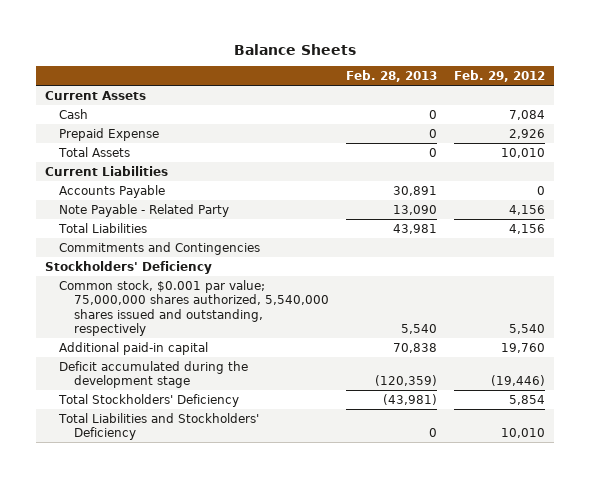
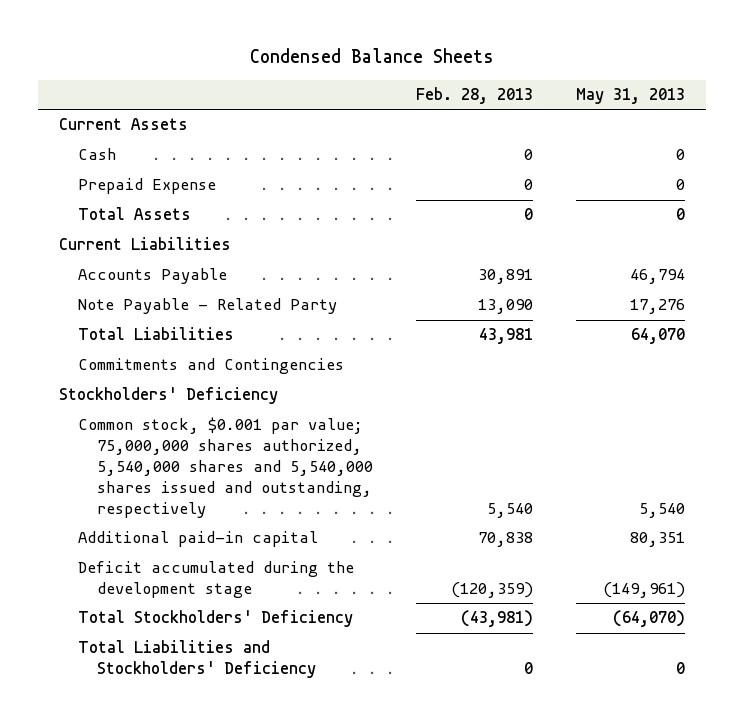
- Balance Sheets
+ Condensed Balance Sheets
- | Feb. 28, 2013 | Feb. 29, 2012
+ | Feb. 28, 2013 | May 31, 2013
- Common stock, $0.001 par value; 75,000,000 shares authorized, 5,540,000 shares issued and outstanding, respectively | 5,540 | 5,540
+ Common stock, $0.001 par value; 75,000,000 shares authorized, 5,540,000 shares and 5,540,000 shares issued and outstanding, respectively | 5,540 | 5,540

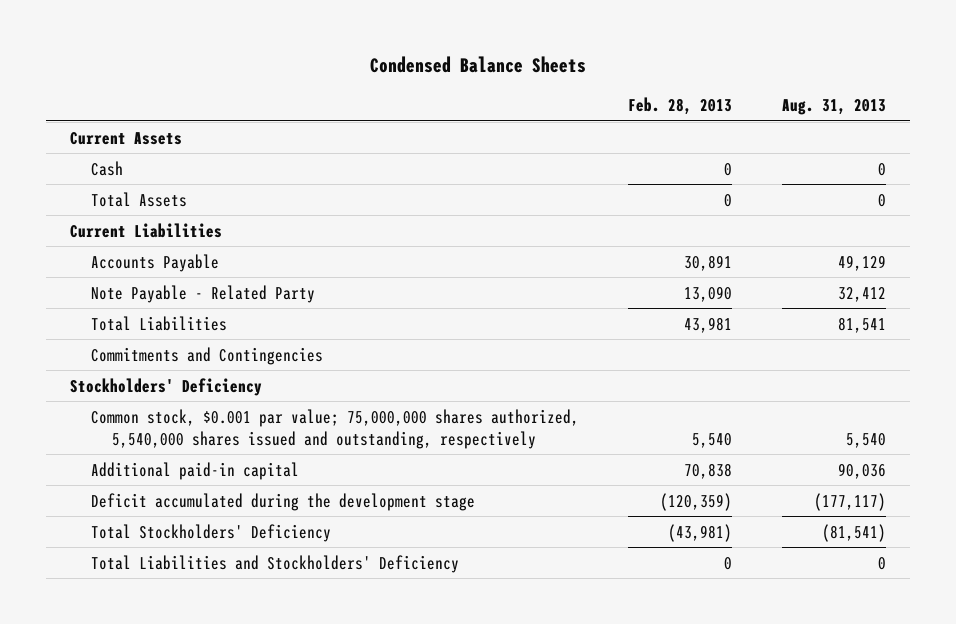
- | Feb. 28, 2013 | May 31, 2013
+ | Feb. 28, 2013 | Aug. 31, 2013
- Prepaid Expense | 0 | 0
- Common stock, $0.001 par value; 75,000,000 shares authorized, 5,540,000 shares and 5,540,000 shares issued and outstanding, respectively | 5,540 | 5,540
+ Common stock, $0.001 par value; 75,000,000 shares authorized, 5,540,000 shares issued and outstanding, respectively | 5,540 | 5,540

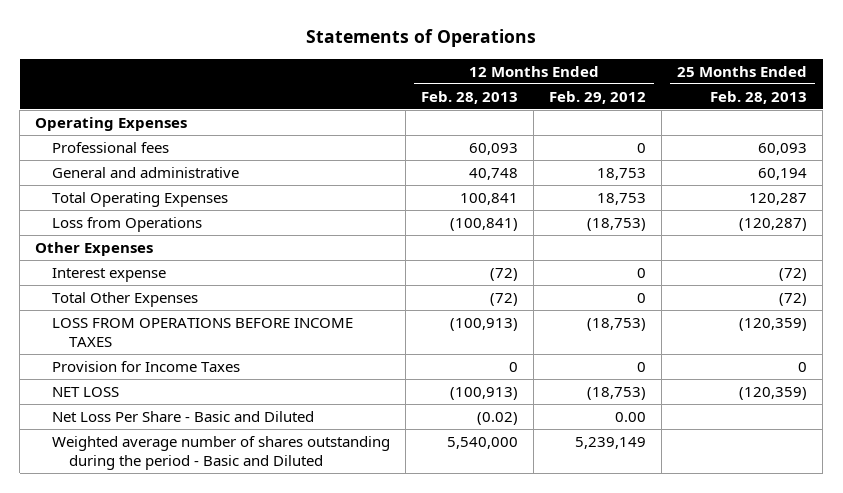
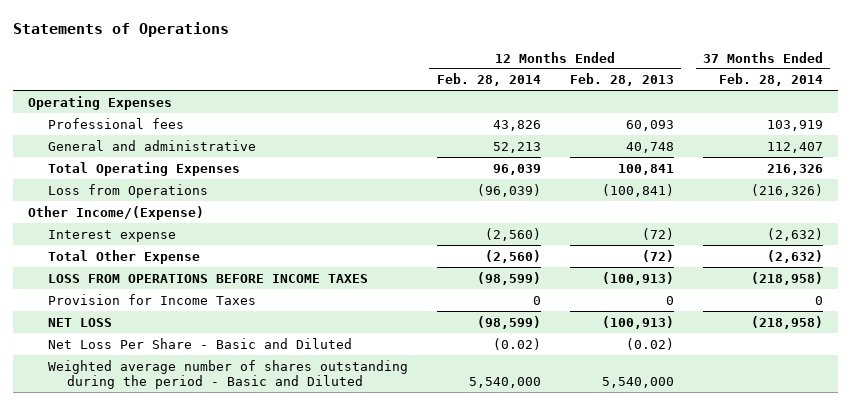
- | 12 Months Ended Feb. 28, 2013 | 12 Months Ended Feb. 29, 2012 | 25 Months Ended Feb. 28, 2013
+ | 12 Months Ended Feb. 28, 2014 | 12 Months Ended Feb. 28, 2013 | 37 Months Ended Feb. 28, 2014
- Other Expenses
+ Other Income/(Expense)
- Total Other Expenses | (72) | 0 | (72)
+ Total Other Expense | (2,560) | (72) | (2,632)

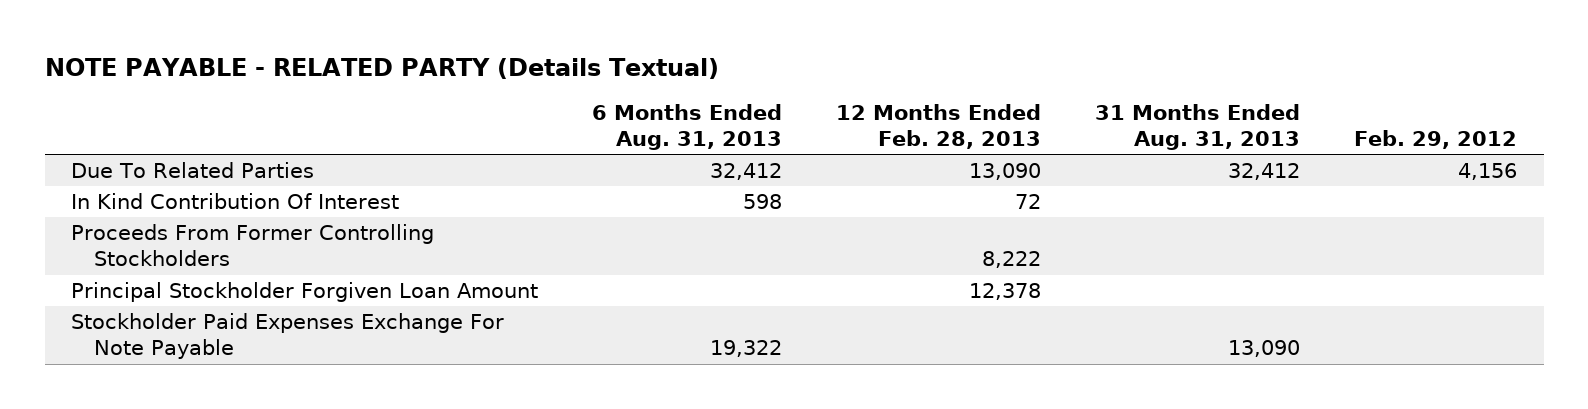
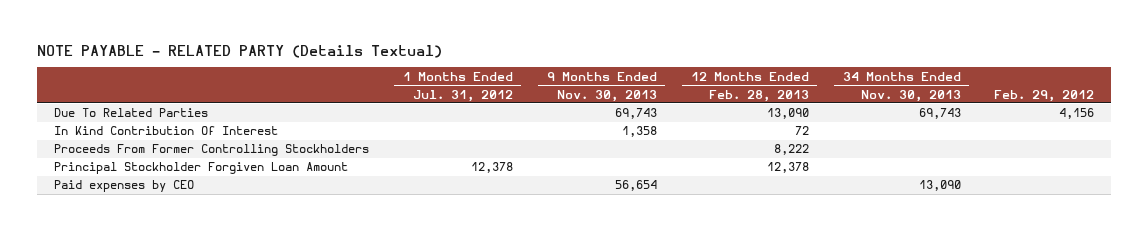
- | 6 Months Ended Aug. 31, 2013 | 12 Months Ended Feb. 28, 2013 | 31 Months Ended Aug. 31, 2013 | Feb. 29, 2012
+ | 1 Months Ended Jul. 31, 2012 | 9 Months Ended Nov. 30, 2013 | 12 Months Ended Feb. 28, 2013 | 34 Months Ended Nov. 30, 2013 | Feb. 29, 2012
- Stockholder Paid Expenses Exchange For Note Payable | 19,322 | | 13,090 |
+ Paid expenses by CEO | | 56,654 | | 13,090 |

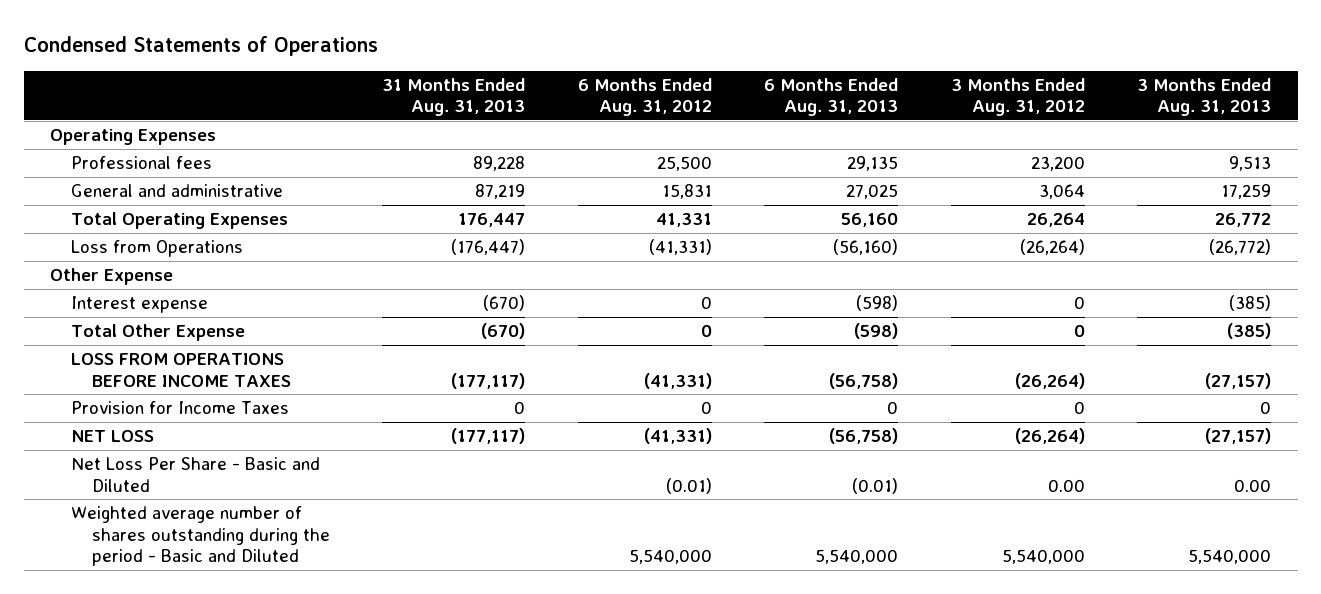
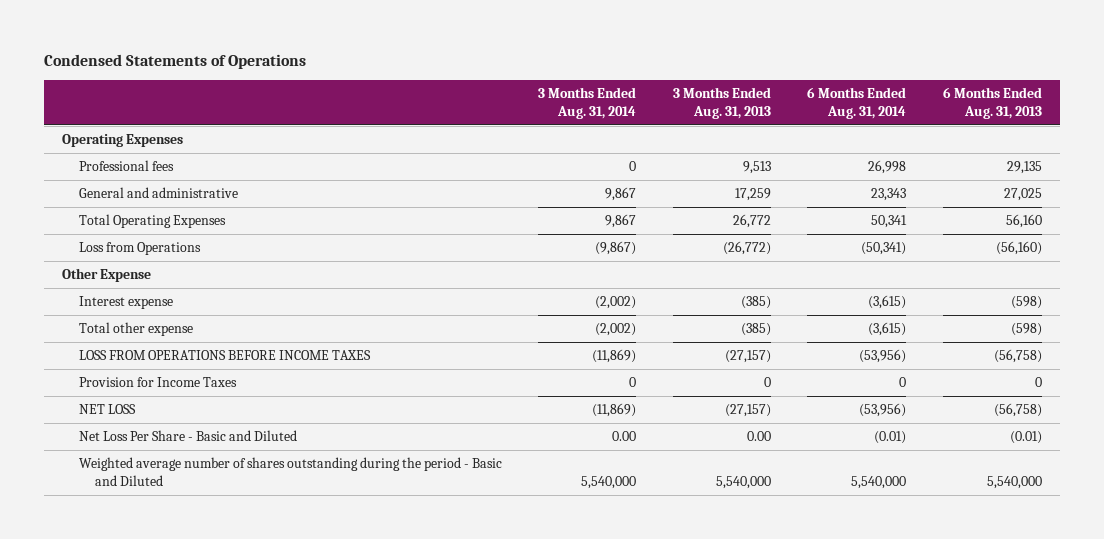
- | 31 Months Ended Aug. 31, 2013 | 6 Months Ended Aug. 31, 2012 | 6 Months Ended Aug. 31, 2013 | 3 Months Ended Aug. 31, 2012 | 3 Months Ended Aug. 31, 2013
+ | 3 Months Ended Aug. 31, 2014 | 3 Months Ended Aug. 31, 2013 | 6 Months Ended Aug. 31, 2014 | 6 Months Ended Aug. 31, 2013
- Total Other Expense | (670) | 0 | (598) | 0 | (385)
+ Total other expense | (2,002) | (385) | (3,615) | (598)

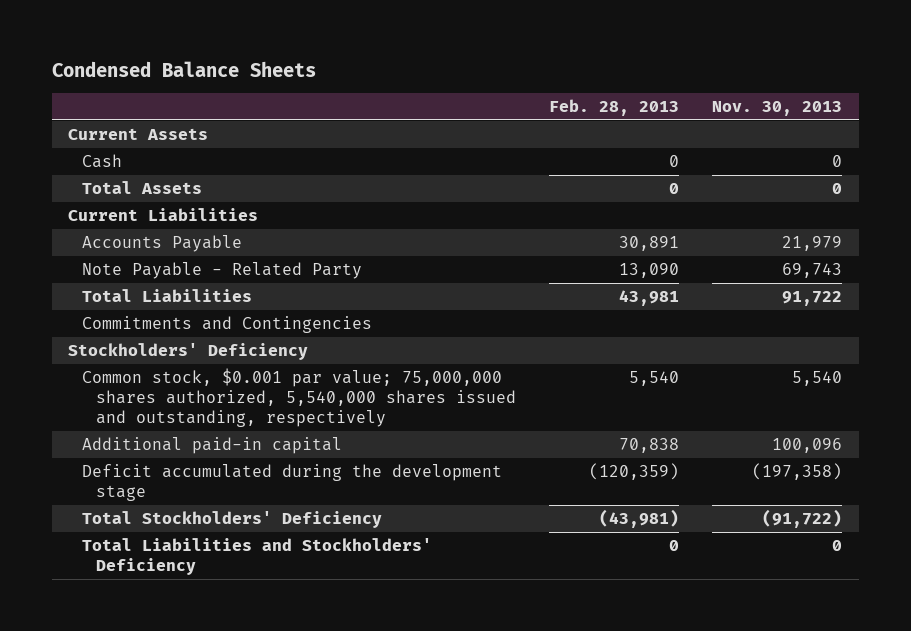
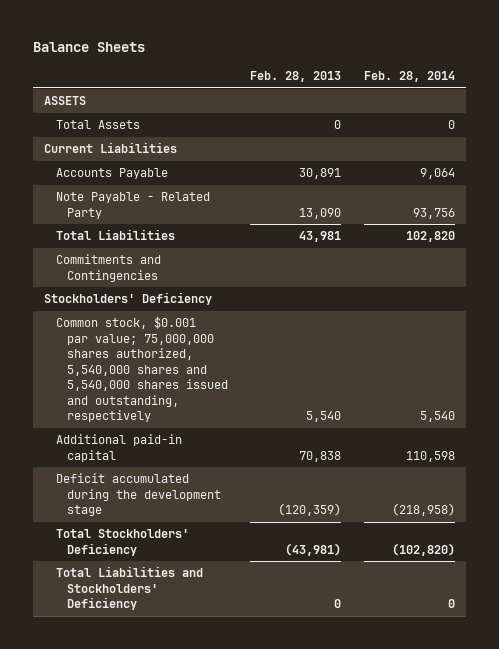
- Condensed Balance Sheets
+ Balance Sheets
- | Feb. 28, 2013 | Nov. 30, 2013
+ | Feb. 28, 2013 | Feb. 28, 2014
- Current Assets
- Cash | 0 | 0
+ ASSETS
- Common stock, $0.001 par value; 75,000,000 shares authorized, 5,540,000 shares issued and outstanding, respectively | 5,540 | 5,540
+ Common stock, $0.001 par value; 75,000,000 shares authorized, 5,540,000 shares and 5,540,000 shares issued and outstanding, respectively | 5,540 | 5,540

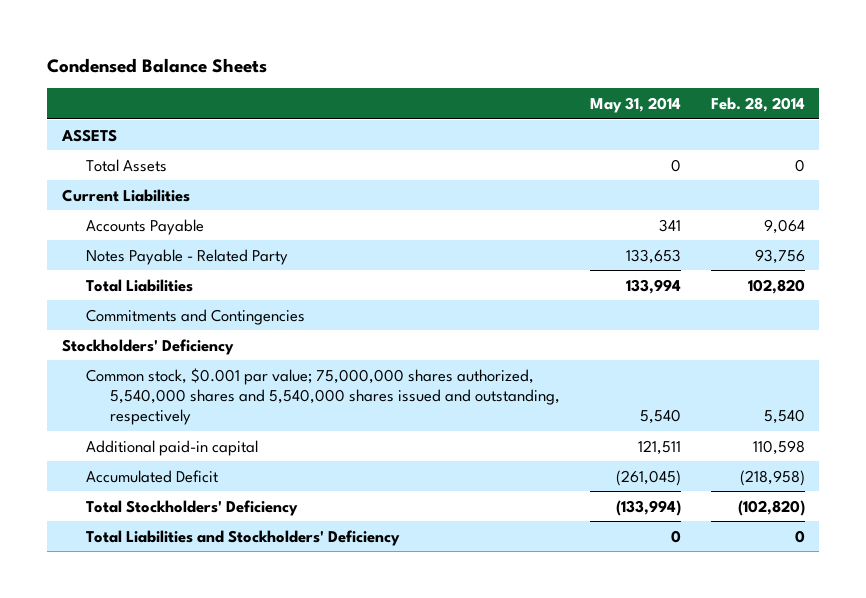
- Balance Sheets
+ Condensed Balance Sheets
- | Feb. 28, 2013 | Feb. 28, 2014
+ | May 31, 2014 | Feb. 28, 2014
- Note Payable - Related Party | 13,090 | 93,756
+ Notes Payable - Related Party | 133,653 | 93,756
- Deficit accumulated during the development stage | (120,359) | (218,958)
+ Accumulated Deficit | (261,045) | (218,958)

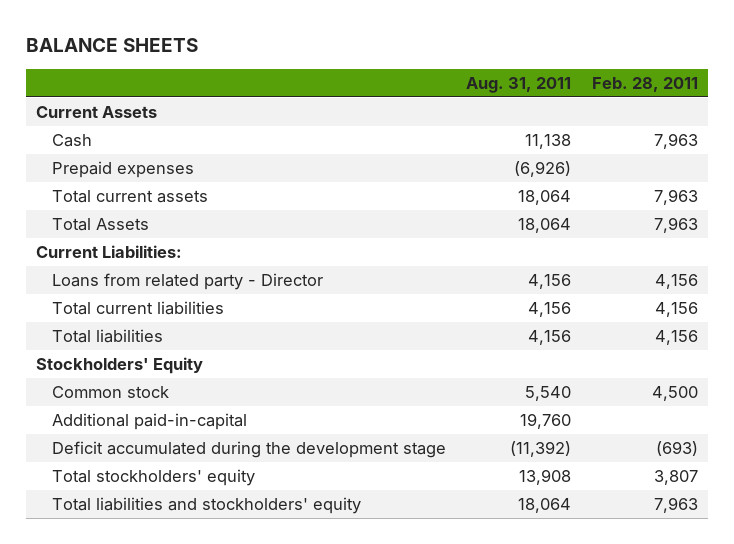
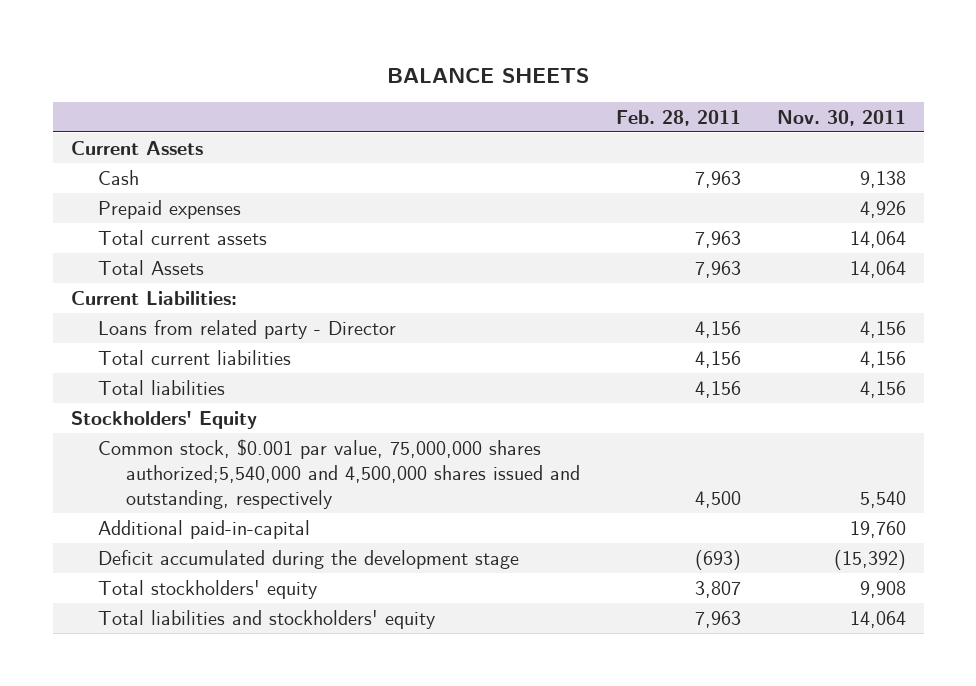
- | Aug. 31, 2011 | Feb. 28, 2011
+ | Feb. 28, 2011 | Nov. 30, 2011
- Common stock | 5,540 | 4,500
+ Common stock, $0.001 par value, 75,000,000 shares authorized;5,540,000 and 4,500,000 shares issued and outstanding, respectively | 4,500 | 5,540

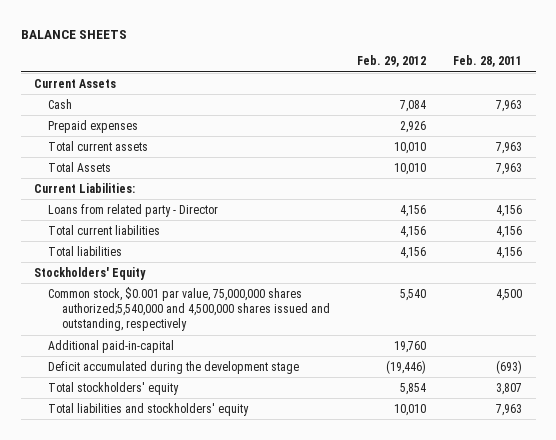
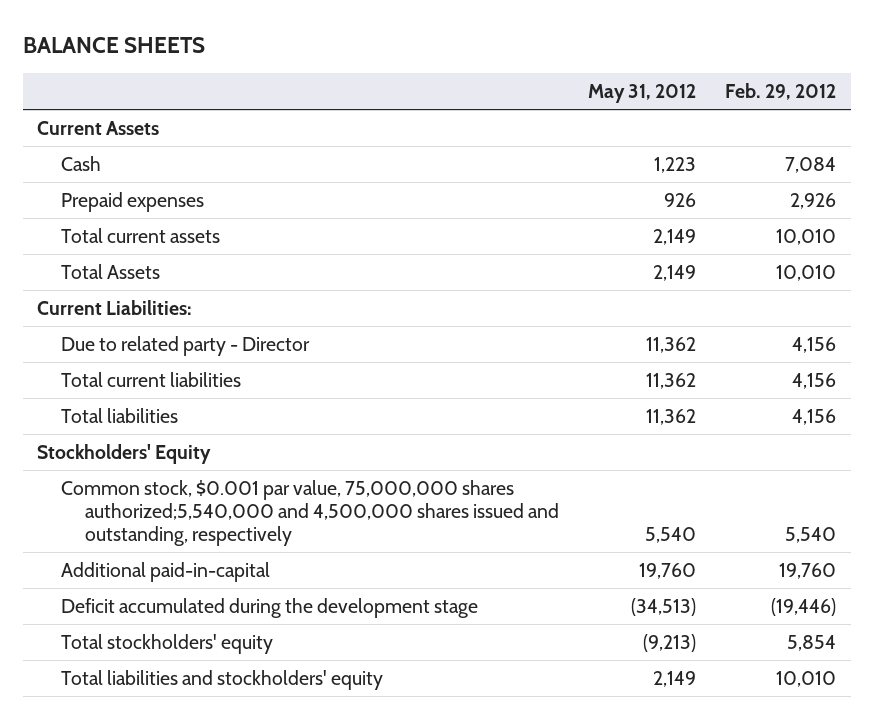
- | Feb. 29, 2012 | Feb. 28, 2011
+ | May 31, 2012 | Feb. 29, 2012
- Loans from related party - Director | 4,156 | 4,156
+ Due to related party - Director | 11,362 | 4,156

